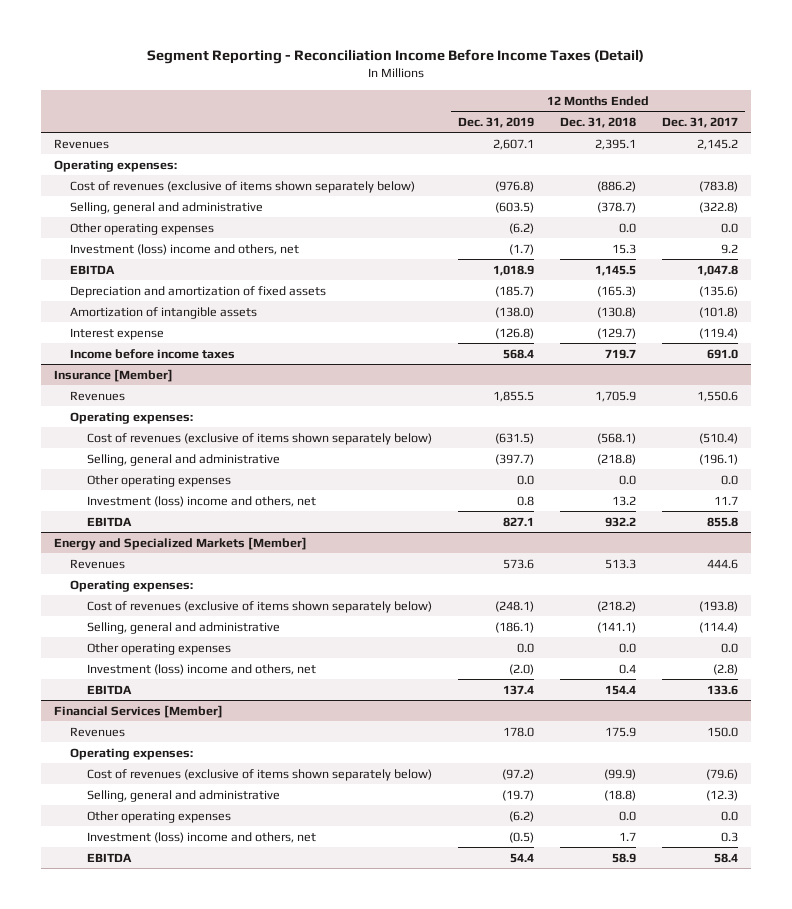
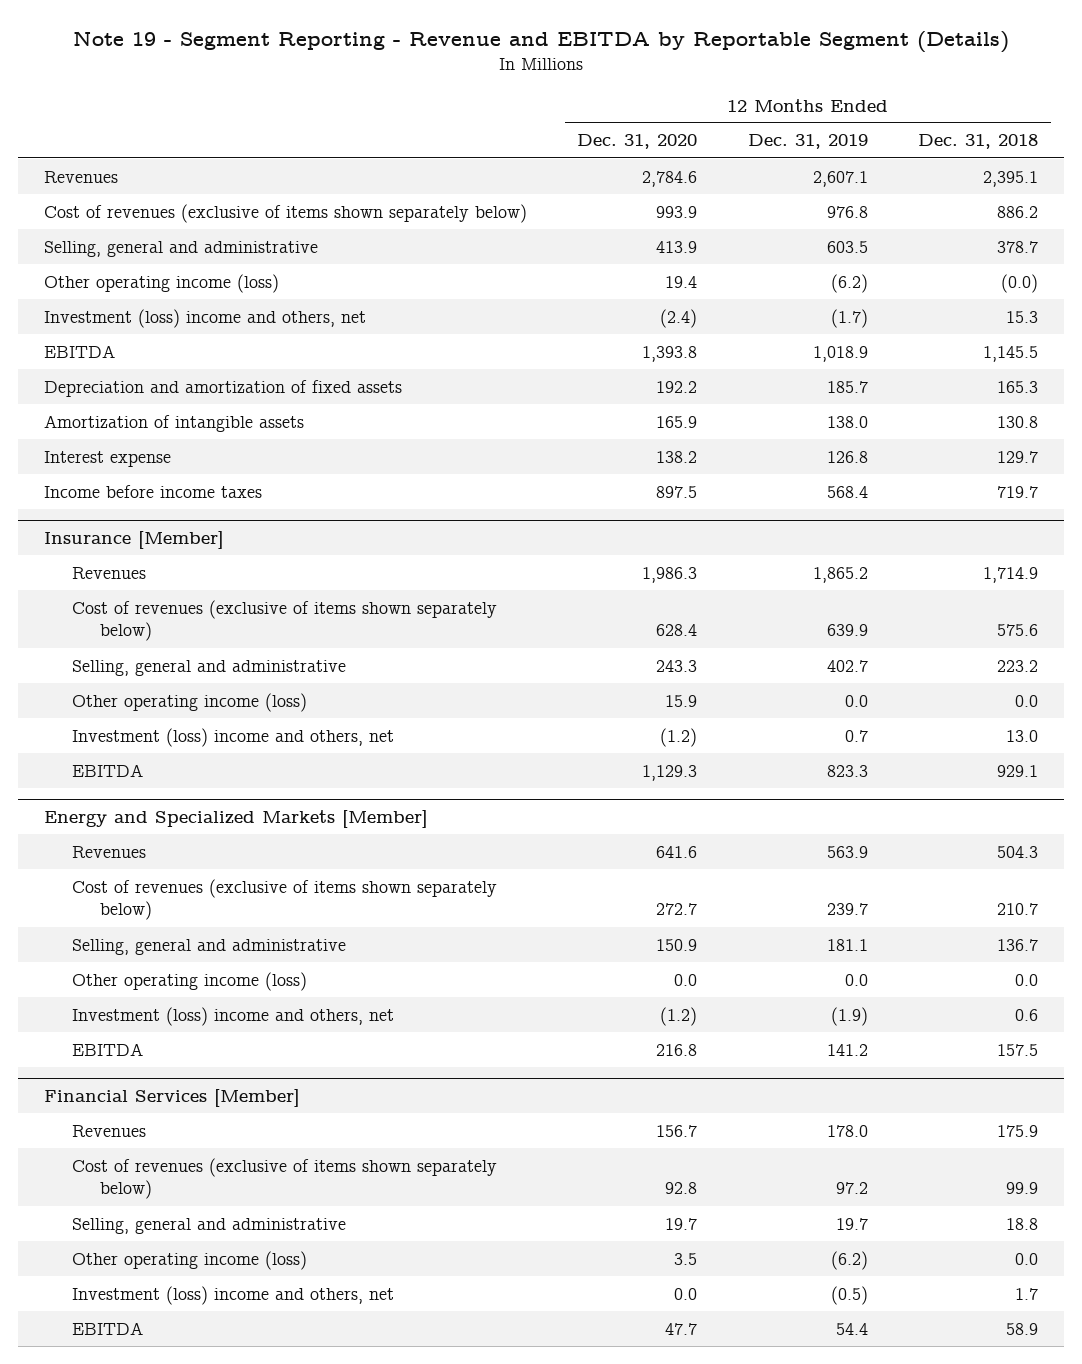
- Segment Reporting - Reconciliation Income Before Income Taxes (Detail)
+ Note 19 - Segment Reporting - Revenue and EBITDA by Reportable Segment (Details)
- | 12 Months Ended Dec. 31, 2019 | 12 Months Ended Dec. 31, 2018 | 12 Months Ended Dec. 31, 2017
+ | 12 Months Ended Dec. 31, 2020 | 12 Months Ended Dec. 31, 2019 | 12 Months Ended Dec. 31, 2018
- Operating expenses:
- Cost of revenues (exclusive of items shown separately below) | (976.8) | (886.2) | (783.8)
- Selling, general and administrative | (603.5) | (378.7) | (322.8)
- Other operating expenses | (6.2) | 0.0 | 0.0
+ Cost of revenues (exclusive of items shown separately below) | 993.9 | 976.8 | 886.2
+ Selling, general and administrative | 413.9 | 603.5 | 378.7
+ Other operating income (loss) | 19.4 | (6.2) | (0.0)
- Depreciation and amortization of fixed assets | (185.7) | (165.3) | (135.6)
- Amortization of intangible assets | (138.0) | (130.8) | (101.8)
- Interest expense | (126.8) | (129.7) | (119.4)
+ Depreciation and amortization of fixed assets | 192.2 | 185.7 | 165.3
+ Amortization of intangible assets | 165.9 | 138.0 | 130.8
+ Interest expense | 138.2 | 126.8 | 129.7
@ Insurance [Member]
- Revenues | 1,855.5 | 1,705.9 | 1,550.6
- Operating expenses:
- Cost of revenues (exclusive of items shown separately below) | (631.5) | (568.1) | (510.4)
- Selling, general and administrative | (397.7) | (218.8) | (196.1)
- Other operating expenses | 0.0 | 0.0 | 0.0
- Investment (loss) income and others, net | 0.8 | 13.2 | 11.7
- EBITDA | 827.1 | 932.2 | 855.8
+ Revenues | 1,986.3 | 1,865.2 | 1,714.9
+ Cost of revenues (exclusive of items shown separately below) | 628.4 | 639.9 | 575.6
+ Selling, general and administrative | 243.3 | 402.7 | 223.2
+ Other operating income (loss) | 15.9 | 0.0 | 0.0
+ Investment (loss) income and others, net | (1.2) | 0.7 | 13.0
+ EBITDA | 1,129.3 | 823.3 | 929.1
@ Energy and Specialized Markets [Member]
- Revenues | 573.6 | 513.3 | 444.6
- Operating expenses:
- Cost of revenues (exclusive of items shown separately below) | (248.1) | (218.2) | (193.8)
- Selling, general and administrative | (186.1) | (141.1) | (114.4)
- Other operating expenses | 0.0 | 0.0 | 0.0
- Investment (loss) income and others, net | (2.0) | 0.4 | (2.8)
- EBITDA | 137.4 | 154.4 | 133.6
+ Revenues | 641.6 | 563.9 | 504.3
+ Cost of revenues (exclusive of items shown separately below) | 272.7 | 239.7 | 210.7
+ Selling, general and administrative | 150.9 | 181.1 | 136.7
+ Other operating income (loss) | 0.0 | 0.0 | 0.0
+ Investment (loss) income and others, net | (1.2) | (1.9) | 0.6
+ EBITDA | 216.8 | 141.2 | 157.5
@ Financial Services [Member]
- Operating expenses:
- Cost of revenues (exclusive of items shown separately below) | (97.2) | (99.9) | (79.6)
- Selling, general and administrative | (19.7) | (18.8) | (12.3)
- Other operating expenses | (6.2) | 0.0 | 0.0
+ Cost of revenues (exclusive of items shown separately below) | 92.8 | 97.2 | 99.9
+ Selling, general and administrative | 19.7 | 19.7 | 18.8
+ Other operating income (loss) | 3.5 | (6.2) | 0.0

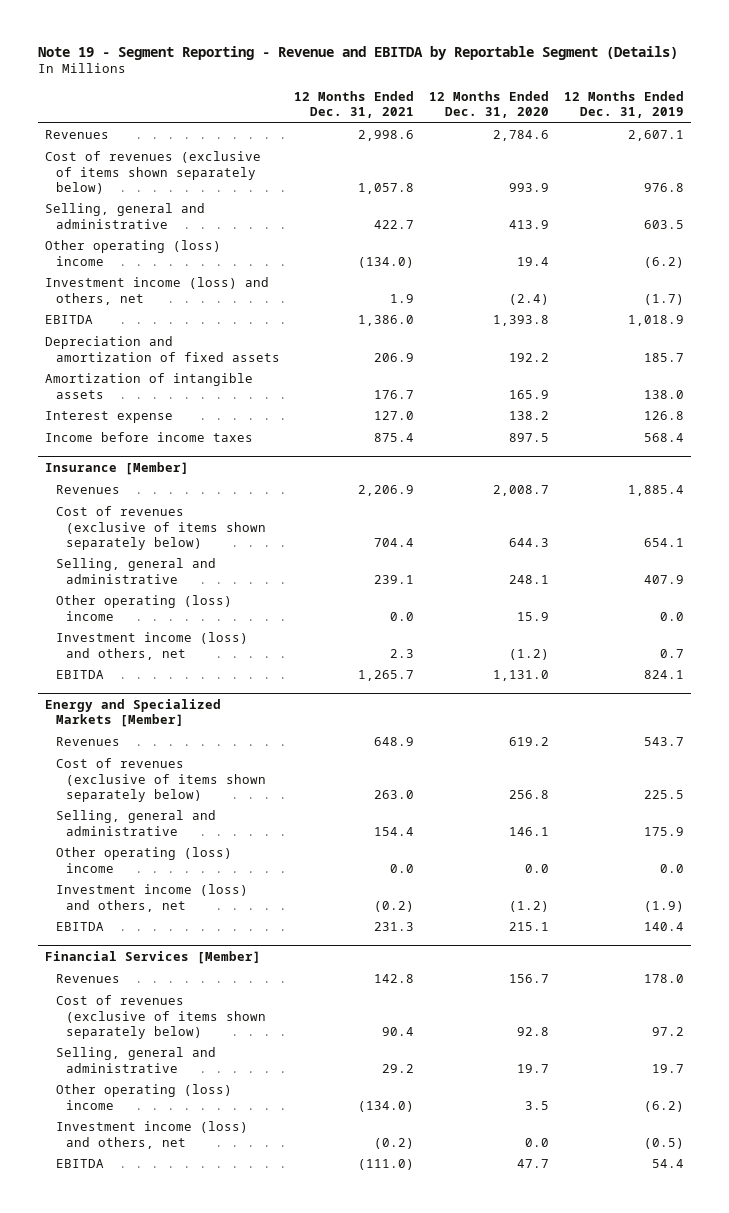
- | 12 Months Ended Dec. 31, 2020 | 12 Months Ended Dec. 31, 2019 | 12 Months Ended Dec. 31, 2018
+ | 12 Months Ended Dec. 31, 2021 | 12 Months Ended Dec. 31, 2020 | 12 Months Ended Dec. 31, 2019
- Other operating income (loss) | 19.4 | (6.2) | (0.0)
- Investment (loss) income and others, net | (2.4) | (1.7) | 15.3
+ Other operating (loss) income | (134.0) | 19.4 | (6.2)
+ Investment income (loss) and others, net | 1.9 | (2.4) | (1.7)
@ Insurance [Member]
- Revenues | 1,986.3 | 1,865.2 | 1,714.9
- Cost of revenues (exclusive of items shown separately below) | 628.4 | 639.9 | 575.6
- Selling, general and administrative | 243.3 | 402.7 | 223.2
- Other operating income (loss) | 15.9 | 0.0 | 0.0
- Investment (loss) income and others, net | (1.2) | 0.7 | 13.0
- EBITDA | 1,129.3 | 823.3 | 929.1
+ Revenues | 2,206.9 | 2,008.7 | 1,885.4
+ Cost of revenues (exclusive of items shown separately below) | 704.4 | 644.3 | 654.1
+ Selling, general and administrative | 239.1 | 248.1 | 407.9
+ Other operating (loss) income | 0.0 | 15.9 | 0.0
+ Investment income (loss) and others, net | 2.3 | (1.2) | 0.7
+ EBITDA | 1,265.7 | 1,131.0 | 824.1
@ Energy and Specialized Markets [Member]
- Revenues | 641.6 | 563.9 | 504.3
- Cost of revenues (exclusive of items shown separately below) | 272.7 | 239.7 | 210.7
- Selling, general and administrative | 150.9 | 181.1 | 136.7
- Other operating income (loss) | 0.0 | 0.0 | 0.0
- Investment (loss) income and others, net | (1.2) | (1.9) | 0.6
- EBITDA | 216.8 | 141.2 | 157.5
+ Revenues | 648.9 | 619.2 | 543.7
+ Cost of revenues (exclusive of items shown separately below) | 263.0 | 256.8 | 225.5
+ Selling, general and administrative | 154.4 | 146.1 | 175.9
+ Other operating (loss) income | 0.0 | 0.0 | 0.0
+ Investment income (loss) and others, net | (0.2) | (1.2) | (1.9)
+ EBITDA | 231.3 | 215.1 | 140.4
@ Financial Services [Member]
- Other operating income (loss) | 3.5 | (6.2) | 0.0
- Investment (loss) income and others, net | 0.0 | (0.5) | 1.7
+ Other operating (loss) income | (134.0) | 3.5 | (6.2)
+ Investment income (loss) and others, net | (0.2) | 0.0 | (0.5)

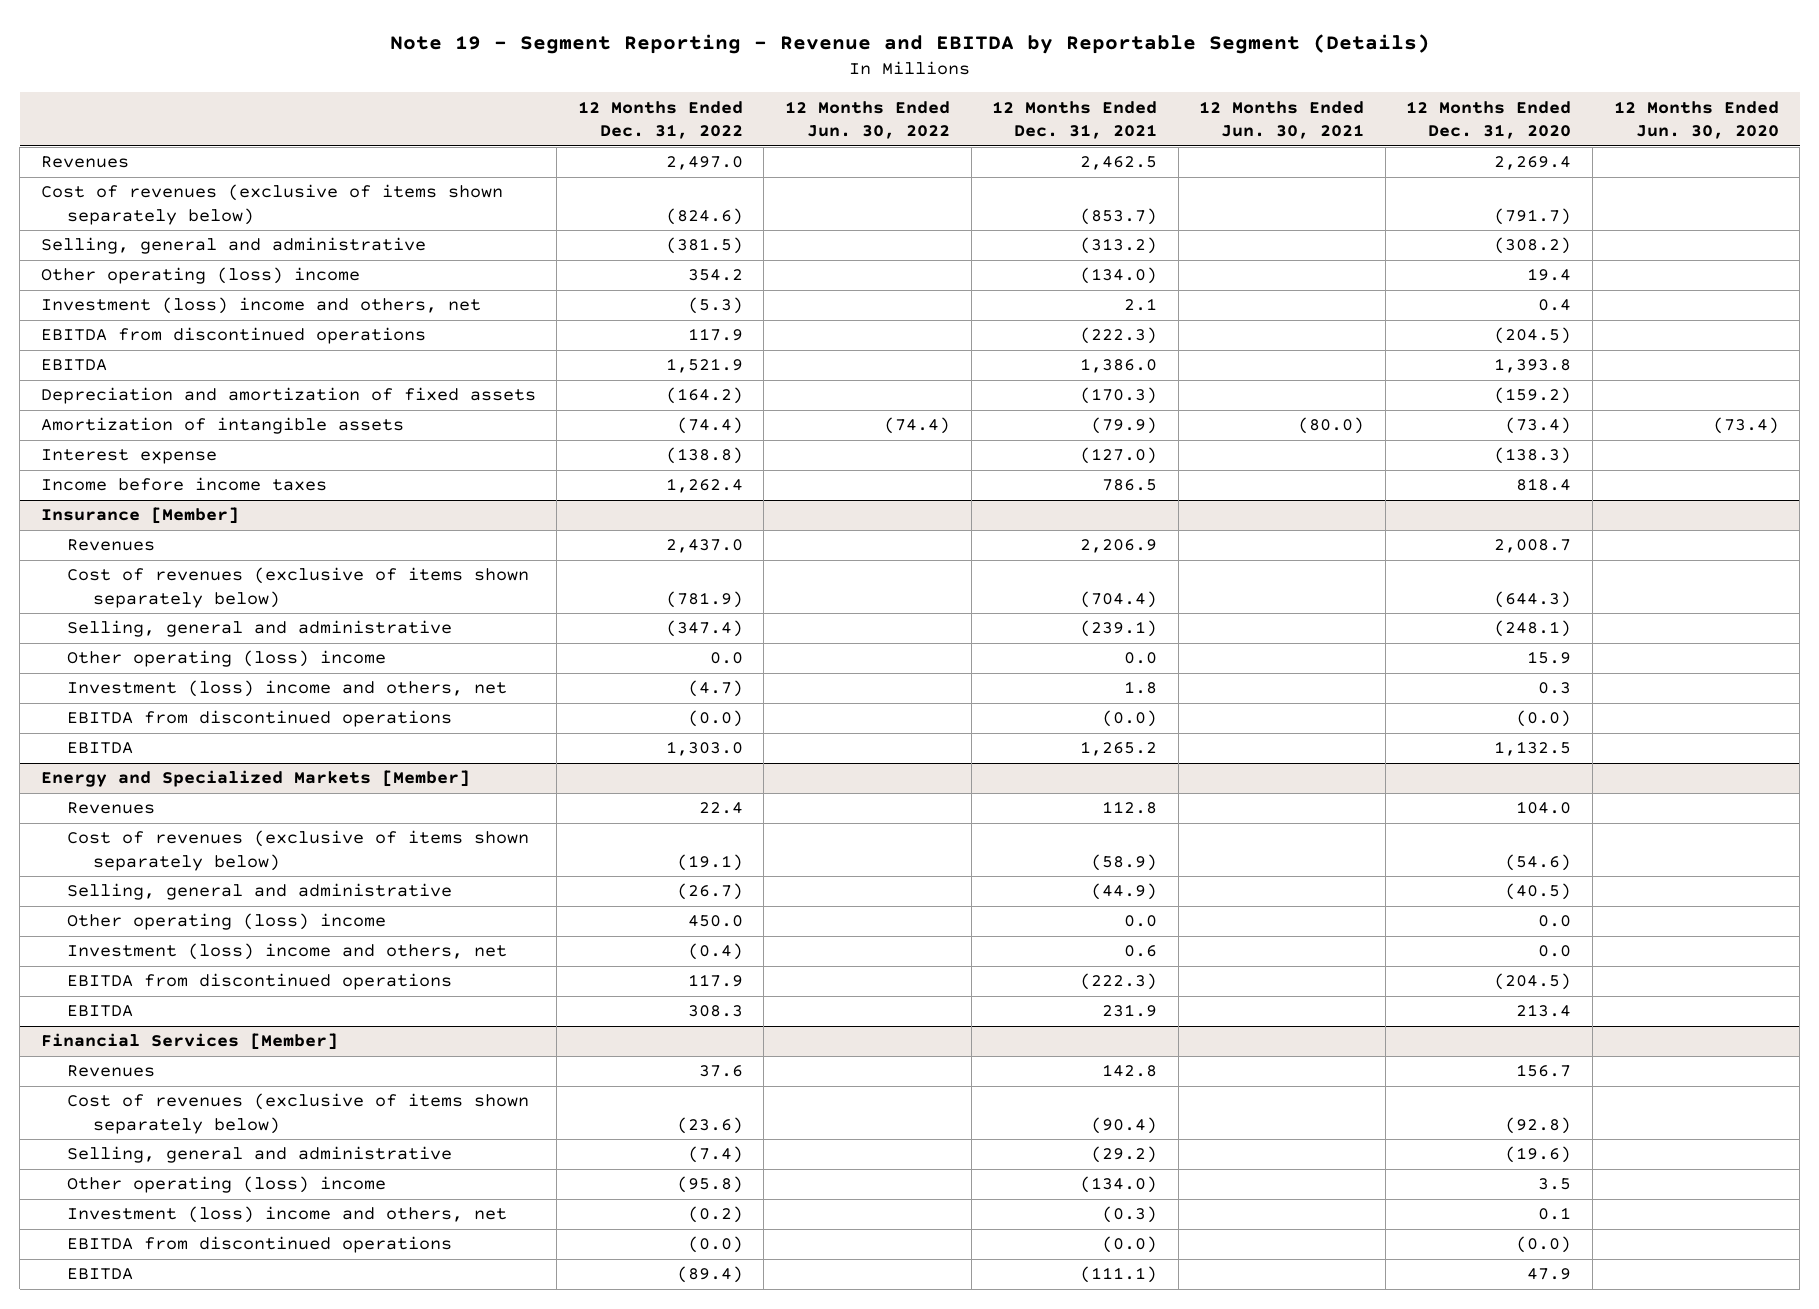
- | 12 Months Ended Dec. 31, 2021 | 12 Months Ended Dec. 31, 2020 | 12 Months Ended Dec. 31, 2019
+ | 12 Months Ended Dec. 31, 2022 | 12 Months Ended Jun. 30, 2022 | 12 Months Ended Dec. 31, 2021 | 12 Months Ended Jun. 30, 2021 | 12 Months Ended Dec. 31, 2020 | 12 Months Ended Jun. 30, 2020
- Revenues | 2,998.6 | 2,784.6 | 2,607.1
- Cost of revenues (exclusive of items shown separately below) | 1,057.8 | 993.9 | 976.8
- Selling, general and administrative | 422.7 | 413.9 | 603.5
+ Revenues | 2,497.0 | | 2,462.5 | | 2,269.4 |
+ Cost of revenues (exclusive of items shown separately below) | (824.6) | | (853.7) | | (791.7) |
+ Selling, general and administrative | (381.5) | | (313.2) | | (308.2) |
- Investment income (loss) and others, net | 1.9 | (2.4) | (1.7)
+ Investment (loss) income and others, net | (5.3) | | 2.1 | | 0.4 |
+ EBITDA from discontinued operations | 117.9 | | (222.3) | | (204.5) |
- Depreciation and amortization of fixed assets | 206.9 | 192.2 | 185.7
- Amortization of intangible assets | 176.7 | 165.9 | 138.0
- Interest expense | 127.0 | 138.2 | 126.8
- Income before income taxes | 875.4 | 897.5 | 568.4
+ Depreciation and amortization of fixed assets | (164.2) | | (170.3) | | (159.2) |
+ Amortization of intangible assets | (74.4) | (74.4) | (79.9) | (80.0) | (73.4) | (73.4)
+ Interest expense | (138.8) | | (127.0) | | (138.3) |
+ Income before income taxes | 1,262.4 | | 786.5 | | 818.4 |
@ Insurance [Member]
- Cost of revenues (exclusive of items shown separately below) | 704.4 | 644.3 | 654.1
- Selling, general and administrative | 239.1 | 248.1 | 407.9
+ Cost of revenues (exclusive of items shown separately below) | (781.9) | | (704.4) | | (644.3) |
+ Selling, general and administrative | (347.4) | | (239.1) | | (248.1) |
- Investment income (loss) and others, net | 2.3 | (1.2) | 0.7
- EBITDA | 1,265.7 | 1,131.0 | 824.1
+ Investment (loss) income and others, net | (4.7) | | 1.8 | | 0.3 |
+ EBITDA from discontinued operations | (0.0) | | (0.0) | | (0.0) |
+ EBITDA | 1,303.0 | | 1,265.2 | | 1,132.5 |
@ Energy and Specialized Markets [Member]
- Revenues | 648.9 | 619.2 | 543.7
- Cost of revenues (exclusive of items shown separately below) | 263.0 | 256.8 | 225.5
- Selling, general and administrative | 154.4 | 146.1 | 175.9
+ Revenues | 22.4 | | 112.8 | | 104.0 |
+ Cost of revenues (exclusive of items shown separately below) | (19.1) | | (58.9) | | (54.6) |
+ Selling, general and administrative | (26.7) | | (44.9) | | (40.5) |
- Investment income (loss) and others, net | (0.2) | (1.2) | (1.9)
- EBITDA | 231.3 | 215.1 | 140.4
+ Investment (loss) income and others, net | (0.4) | | 0.6 | | 0.0 |
+ EBITDA from discontinued operations | 117.9 | | (222.3) | | (204.5) |
+ EBITDA | 308.3 | | 231.9 | | 213.4 |
@ Financial Services [Member]
- Cost of revenues (exclusive of items shown separately below) | 90.4 | 92.8 | 97.2
- Selling, general and administrative | 29.2 | 19.7 | 19.7
+ Cost of revenues (exclusive of items shown separately below) | (23.6) | | (90.4) | | (92.8) |
+ Selling, general and administrative | (7.4) | | (29.2) | | (19.6) |
- Investment income (loss) and others, net | (0.2) | 0.0 | (0.5)
- EBITDA | (111.0) | 47.7 | 54.4
+ Investment (loss) income and others, net | (0.2) | | (0.3) | | 0.1 |
+ EBITDA from discontinued operations | (0.0) | | (0.0) | | (0.0) |
+ EBITDA | (89.4) | | (111.1) | | 47.9 |

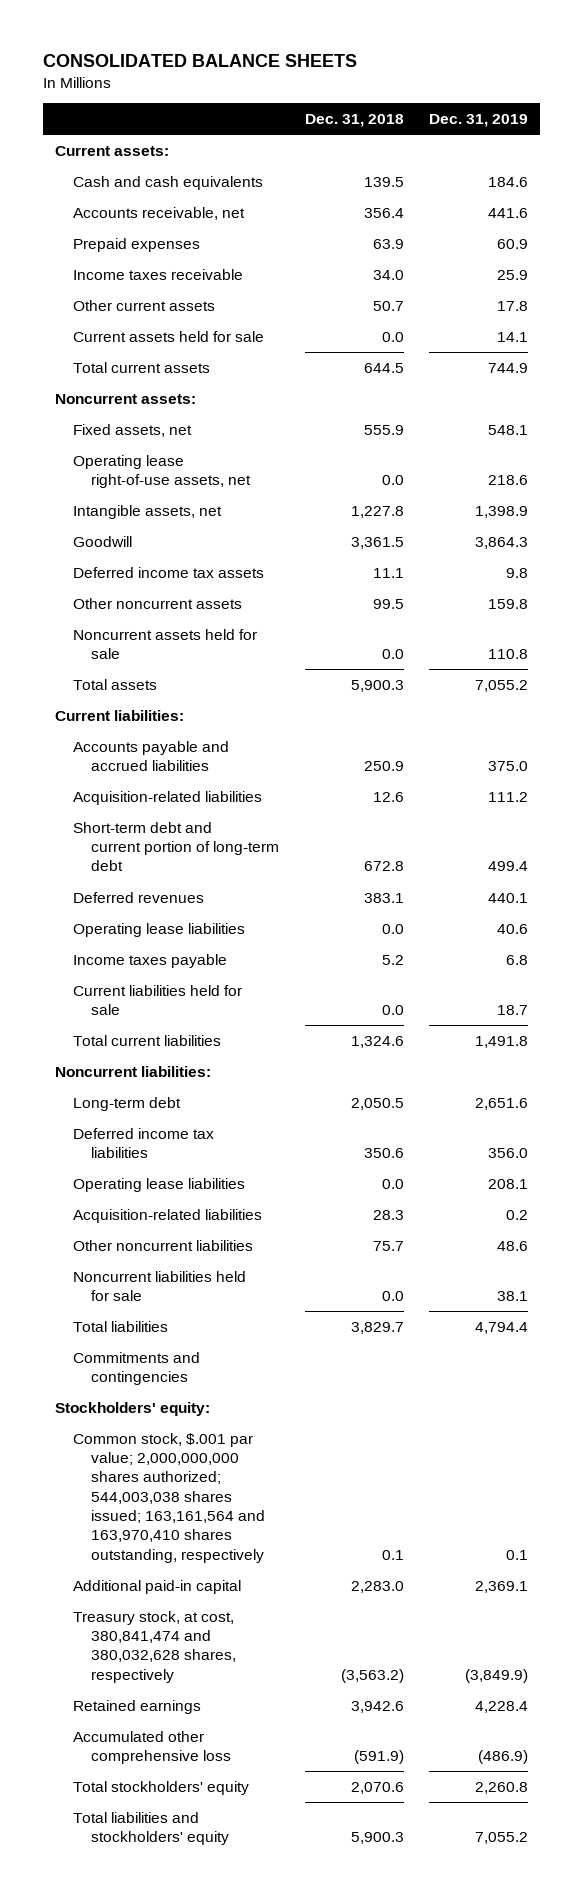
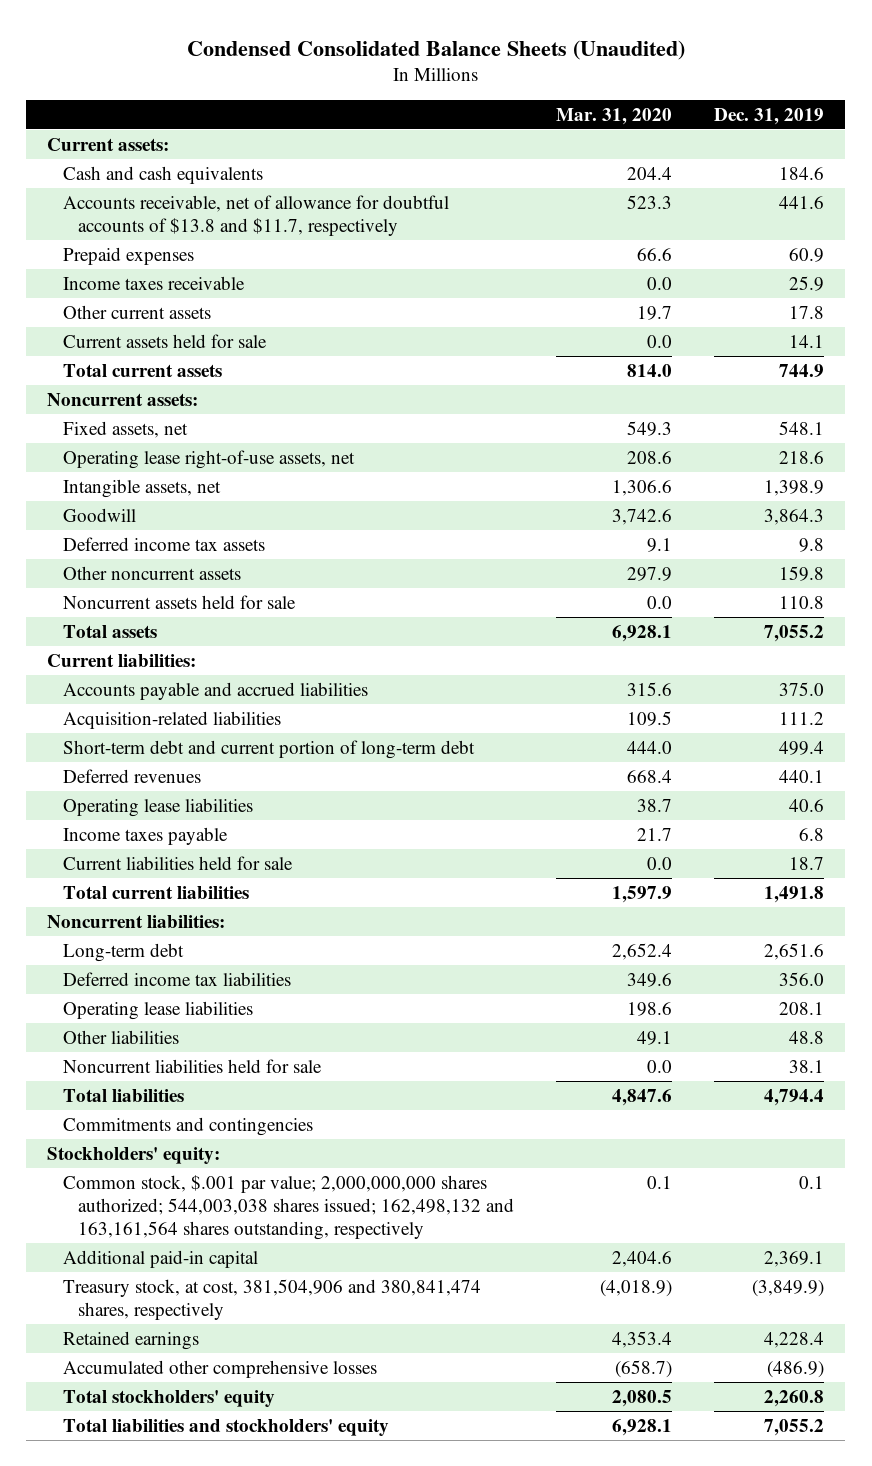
- CONSOLIDATED BALANCE SHEETS
+ Condensed Consolidated Balance Sheets (Unaudited)
- | Dec. 31, 2018 | Dec. 31, 2019
+ | Mar. 31, 2020 | Dec. 31, 2019
- Accounts receivable, net | 356.4 | 441.6
+ Accounts receivable, net of allowance for doubtful accounts of $13.8 and $11.7, respectively | 523.3 | 441.6
- Acquisition-related liabilities | 28.3 | 0.2
- Other noncurrent liabilities | 75.7 | 48.6
+ Other liabilities | 49.1 | 48.8
- Common stock, $.001 par value; 2,000,000,000 shares authorized; 544,003,038 shares issued; 163,161,564 and 163,970,410 shares outstanding, respectively | 0.1 | 0.1
+ Common stock, $.001 par value; 2,000,000,000 shares authorized; 544,003,038 shares issued; 162,498,132 and 163,161,564 shares outstanding, respectively | 0.1 | 0.1
- Treasury stock, at cost, 380,841,474 and 380,032,628 shares, respectively | (3,563.2) | (3,849.9)
+ Treasury stock, at cost, 381,504,906 and 380,841,474 shares, respectively | (4,018.9) | (3,849.9)
- Accumulated other comprehensive loss | (591.9) | (486.9)
+ Accumulated other comprehensive losses | (658.7) | (486.9)

